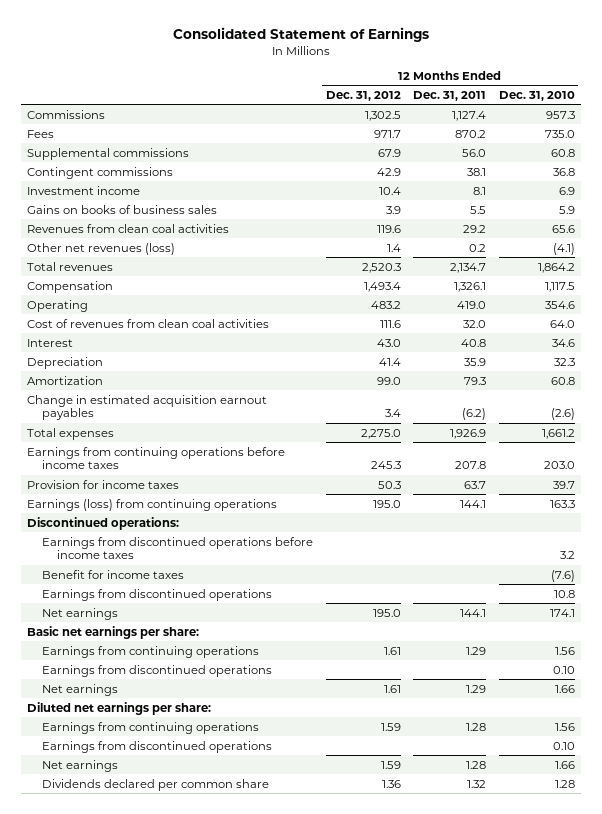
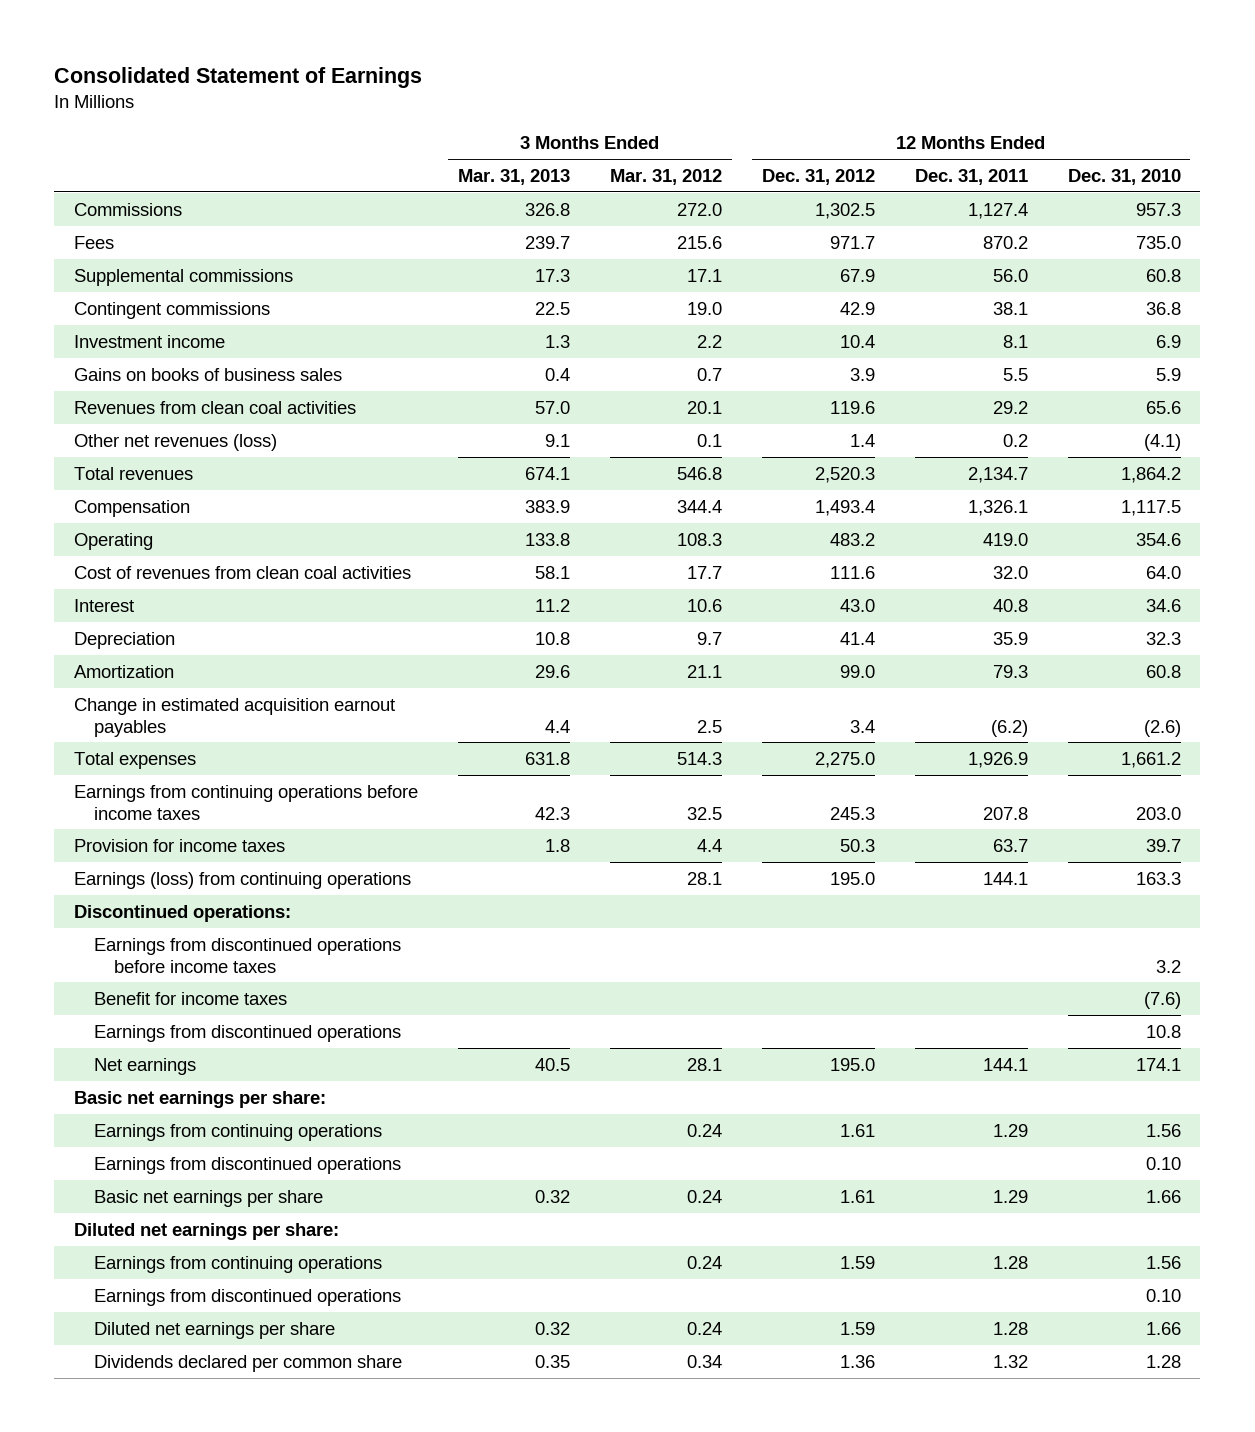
- | 12 Months Ended Dec. 31, 2012 | 12 Months Ended Dec. 31, 2011 | 12 Months Ended Dec. 31, 2010
+ | 3 Months Ended Mar. 31, 2013 | 3 Months Ended Mar. 31, 2012 | 12 Months Ended Dec. 31, 2012 | 12 Months Ended Dec. 31, 2011 | 12 Months Ended Dec. 31, 2010
- Net earnings | 1.61 | 1.29 | 1.66
+ Basic net earnings per share | 0.32 | 0.24 | 1.61 | 1.29 | 1.66
- Net earnings | 1.59 | 1.28 | 1.66
+ Diluted net earnings per share | 0.32 | 0.24 | 1.59 | 1.28 | 1.66

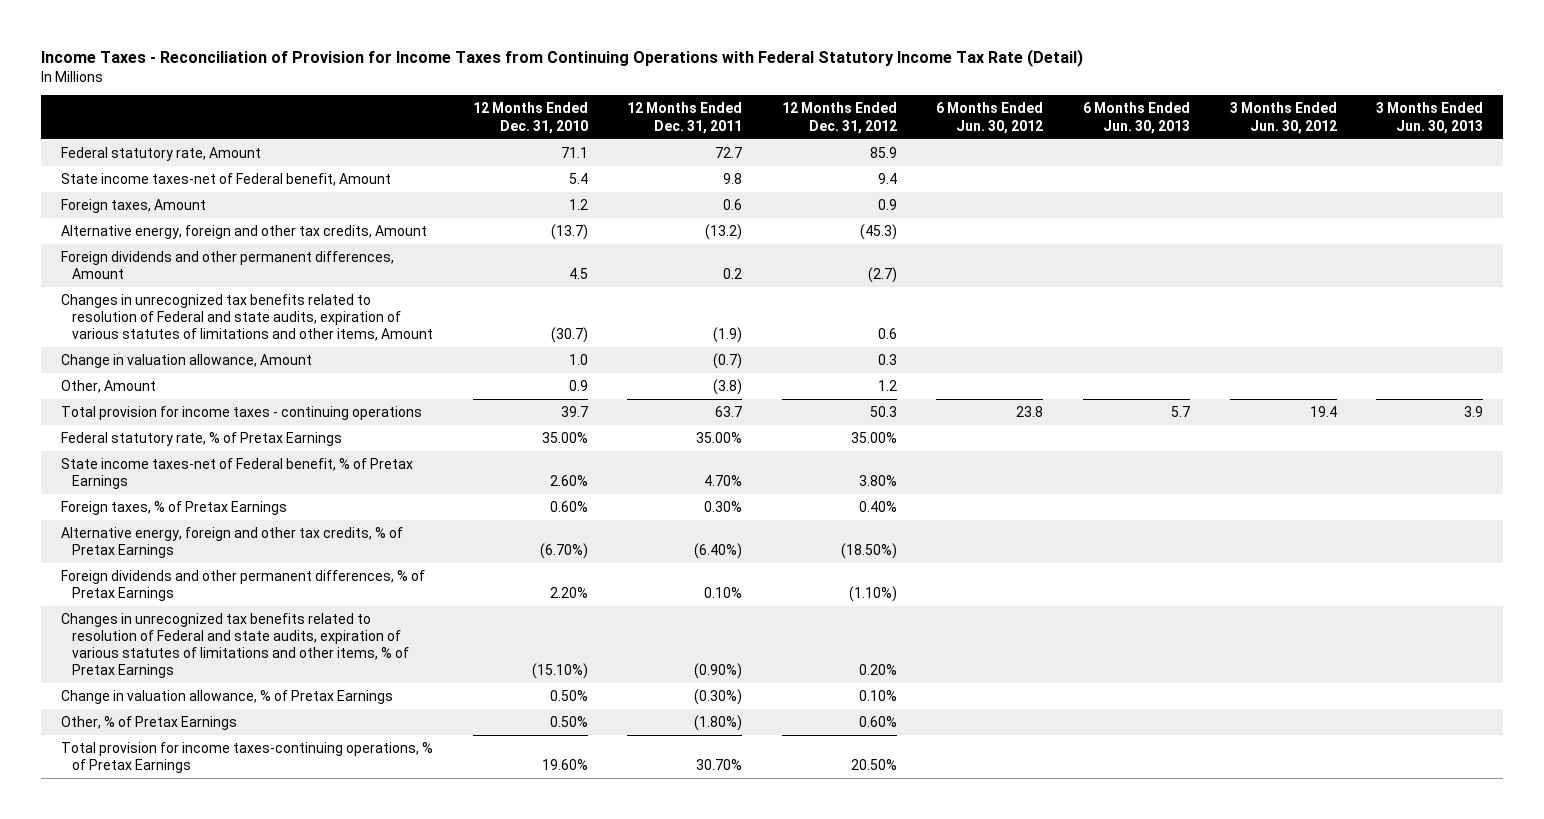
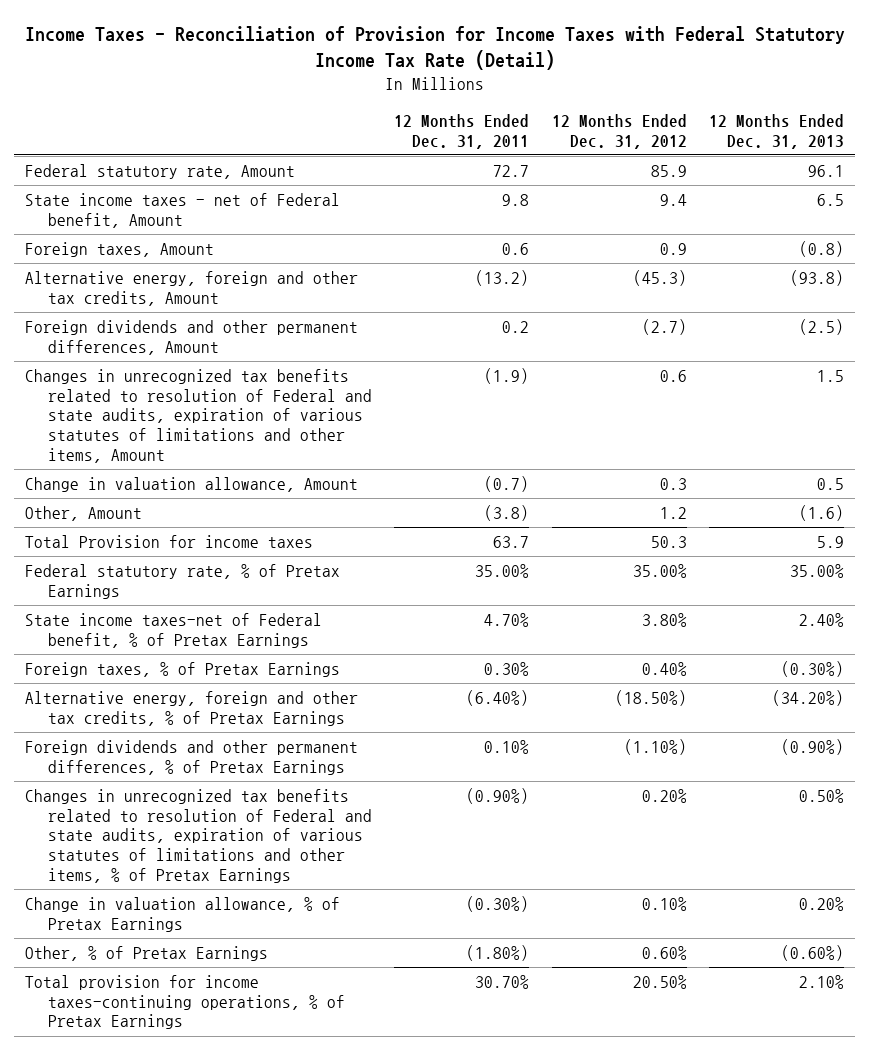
- Income Taxes - Reconciliation of Provision for Income Taxes from Continuing Operations with Federal Statutory Income Tax Rate (Detail)
+ Income Taxes - Reconciliation of Provision for Income Taxes with Federal Statutory Income Tax Rate (Detail)
- | 12 Months Ended Dec. 31, 2010 | 12 Months Ended Dec. 31, 2011 | 12 Months Ended Dec. 31, 2012 | 6 Months Ended Jun. 30, 2012 | 6 Months Ended Jun. 30, 2013 | 3 Months Ended Jun. 30, 2012 | 3 Months Ended Jun. 30, 2013
+ | 12 Months Ended Dec. 31, 2011 | 12 Months Ended Dec. 31, 2012 | 12 Months Ended Dec. 31, 2013
- State income taxes-net of Federal benefit, Amount | 5.4 | 9.8 | 9.4 | | | |
+ State income taxes - net of Federal benefit, Amount | 9.8 | 9.4 | 6.5
- Total provision for income taxes - continuing operations | 39.7 | 63.7 | 50.3 | 23.8 | 5.7 | 19.4 | 3.9
+ Total Provision for income taxes | 63.7 | 50.3 | 5.9

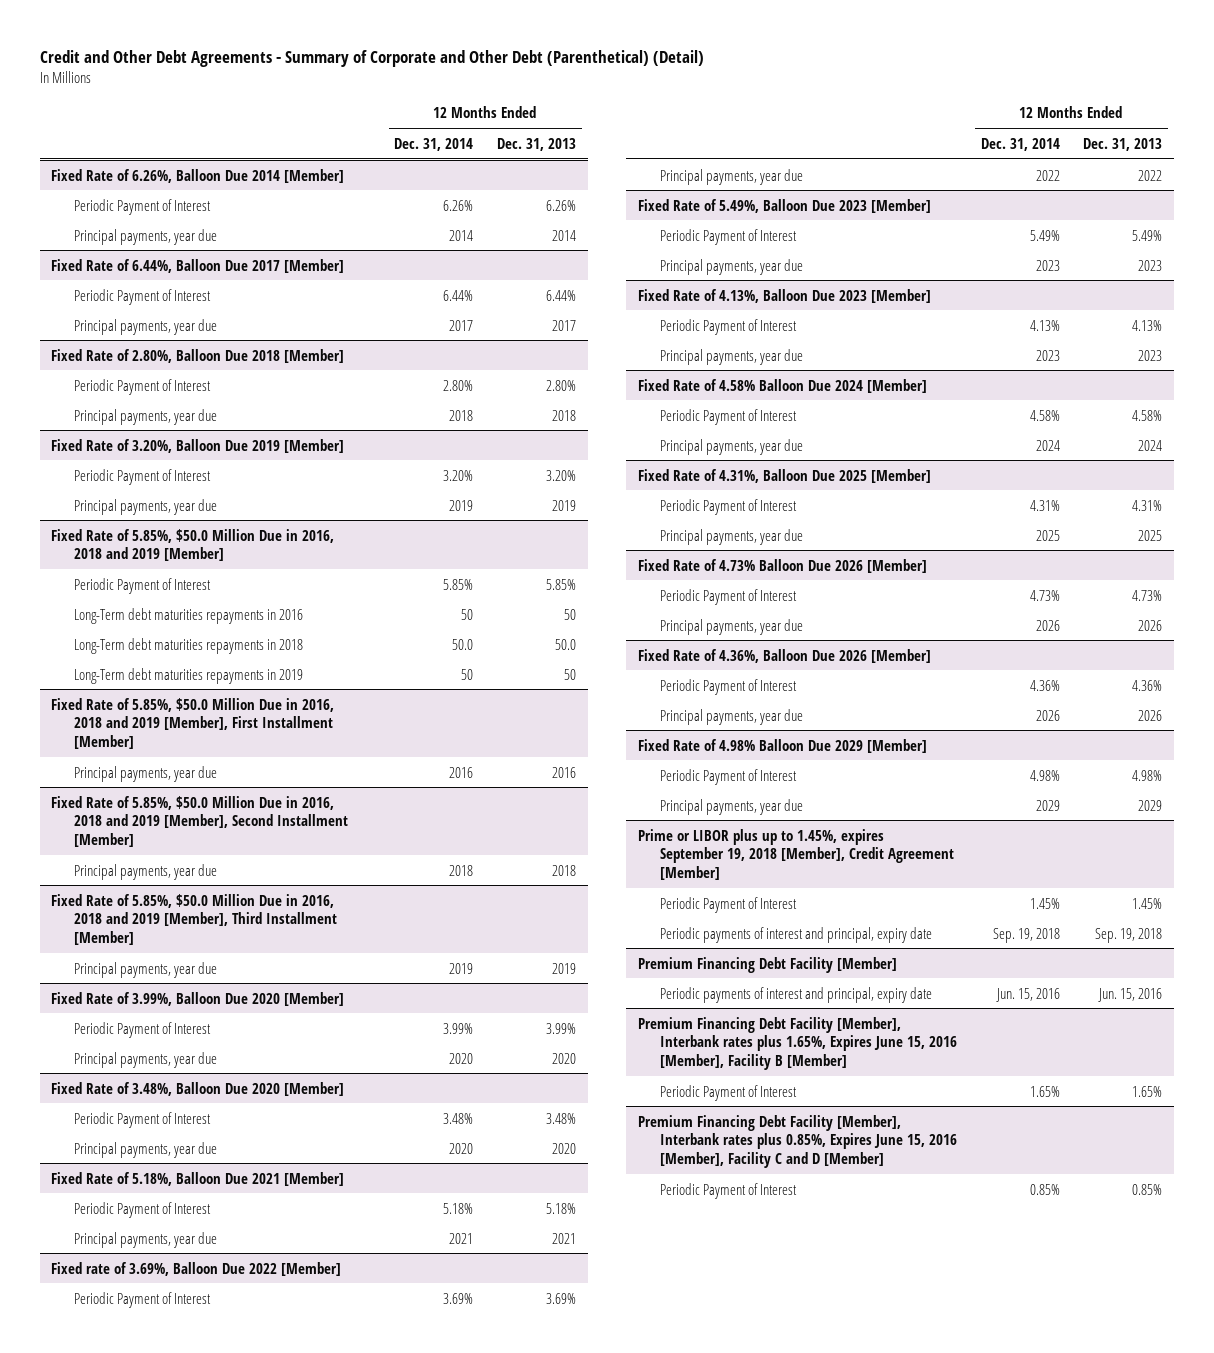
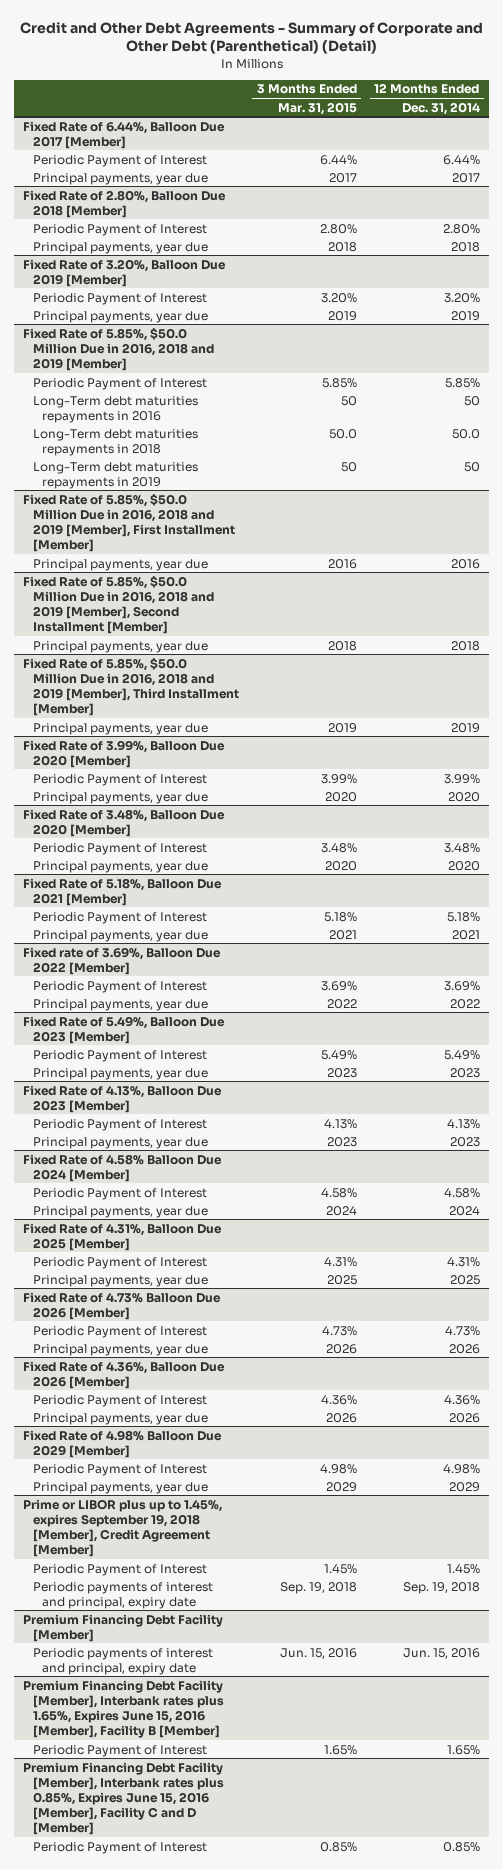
- | 12 Months Ended Dec. 31, 2014 | 12 Months Ended Dec. 31, 2013
+ | 3 Months Ended Mar. 31, 2015 | 12 Months Ended Dec. 31, 2014
- Fixed Rate of 6.26%, Balloon Due 2014 [Member]
- Periodic Payment of Interest | 6.26% | 6.26%
- Principal payments, year due | 2014 | 2014

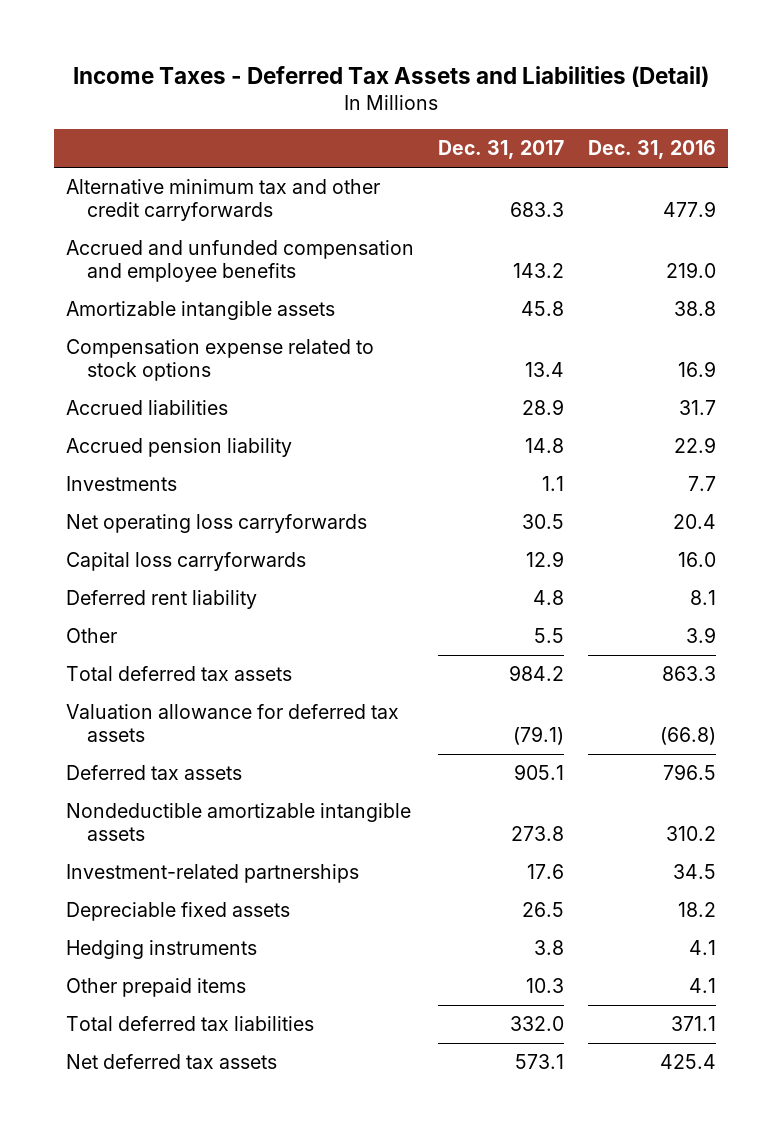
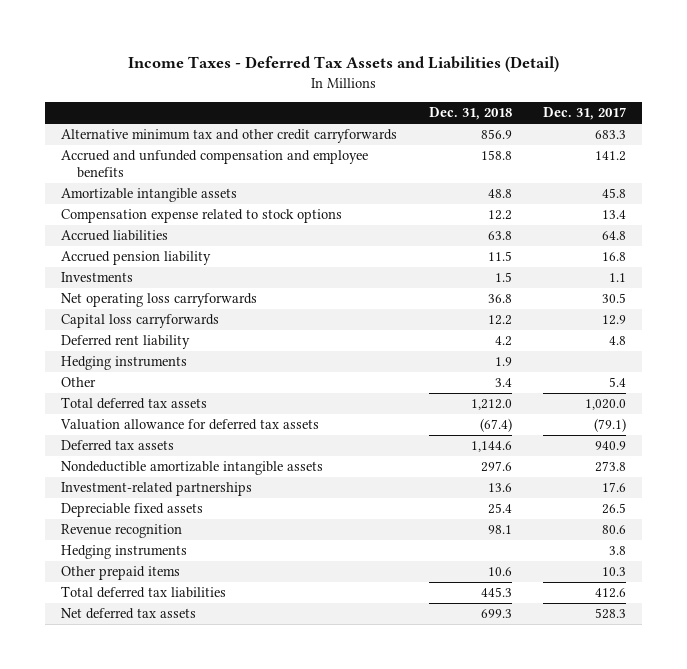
- | Dec. 31, 2017 | Dec. 31, 2016
+ | Dec. 31, 2018 | Dec. 31, 2017
- Accrued and unfunded compensation and employee benefits | 143.2 | 219.0
+ Accrued and unfunded compensation and employee benefits | 158.8 | 141.2
- Accrued liabilities | 28.9 | 31.7
- Accrued pension liability | 14.8 | 22.9
+ Accrued liabilities | 63.8 | 64.8
+ Accrued pension liability | 11.5 | 16.8
- Other | 5.5 | 3.9
- Total deferred tax assets | 984.2 | 863.3
+ Hedging instruments | 1.9 |
+ Other | 3.4 | 5.4
+ Total deferred tax assets | 1,212.0 | 1,020.0
- Deferred tax assets | 905.1 | 796.5
+ Deferred tax assets | 1,144.6 | 940.9
+ Revenue recognition | 98.1 | 80.6
- Total deferred tax liabilities | 332.0 | 371.1
- Net deferred tax assets | 573.1 | 425.4
+ Total deferred tax liabilities | 445.3 | 412.6
+ Net deferred tax assets | 699.3 | 528.3

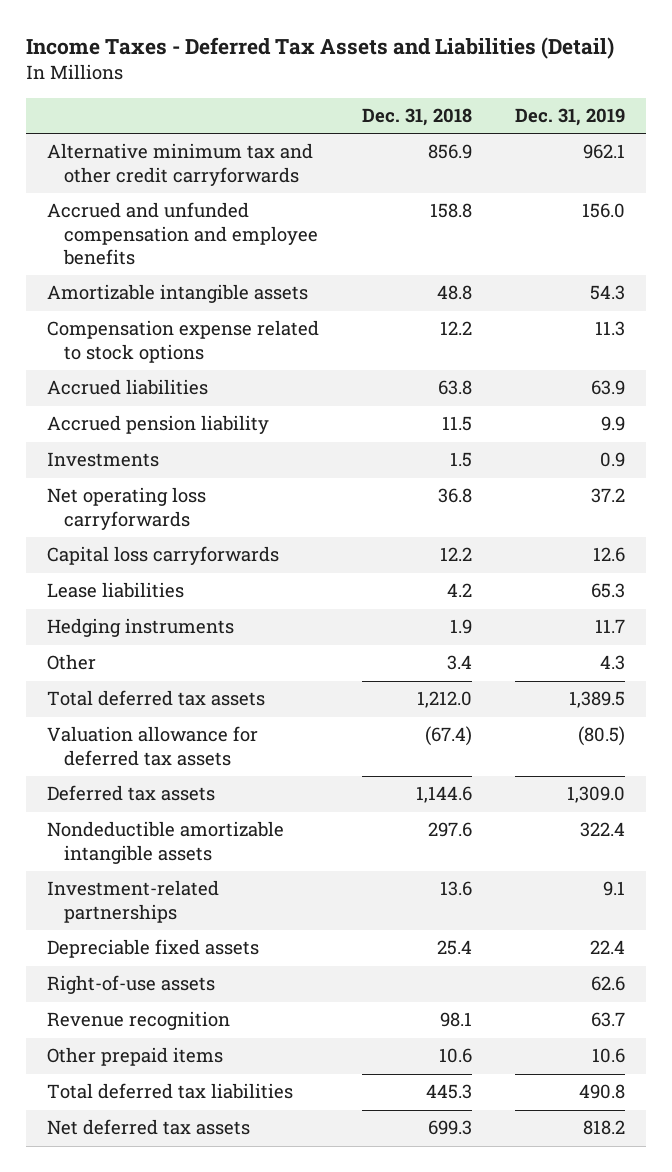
- | Dec. 31, 2018 | Dec. 31, 2017
+ | Dec. 31, 2018 | Dec. 31, 2019
- Deferred rent liability | 4.2 | 4.8
+ Lease liabilities | 4.2 | 65.3
+ Right-of-use assets | | 62.6
- Hedging instruments | | 3.8

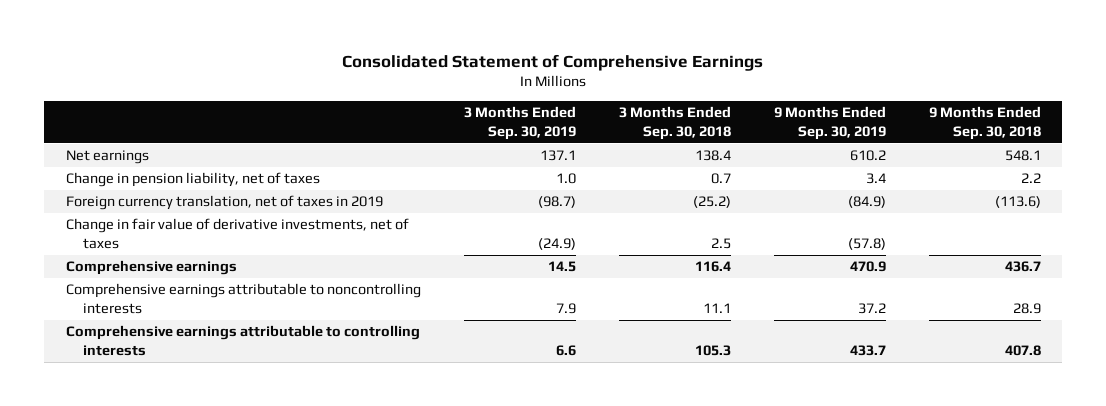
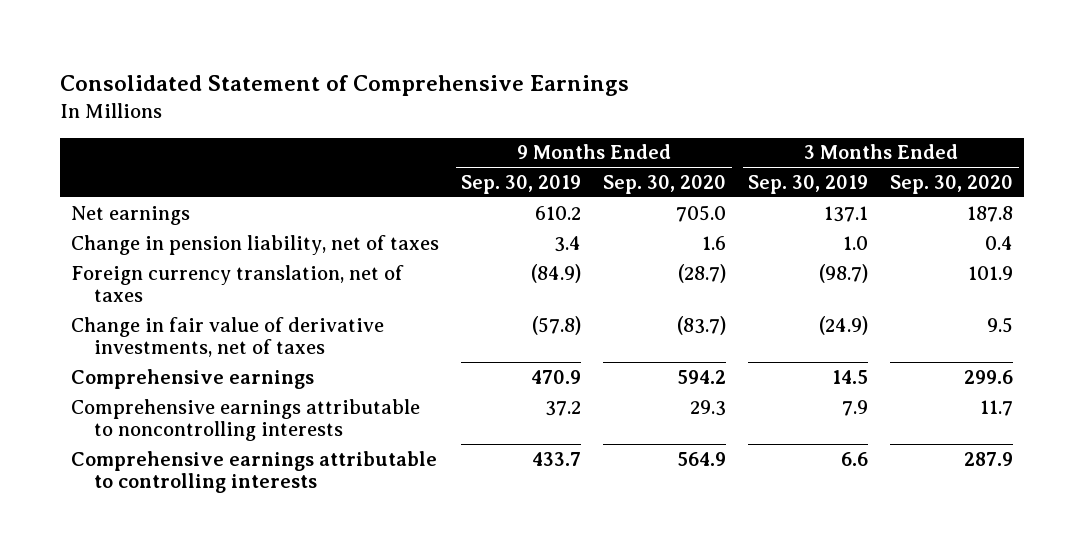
- | 3 Months Ended Sep. 30, 2019 | 3 Months Ended Sep. 30, 2018 | 9 Months Ended Sep. 30, 2019 | 9 Months Ended Sep. 30, 2018
+ | 9 Months Ended Sep. 30, 2019 | 9 Months Ended Sep. 30, 2020 | 3 Months Ended Sep. 30, 2019 | 3 Months Ended Sep. 30, 2020
- Foreign currency translation, net of taxes in 2019 | (98.7) | (25.2) | (84.9) | (113.6)
+ Foreign currency translation, net of taxes | (84.9) | (28.7) | (98.7) | 101.9

